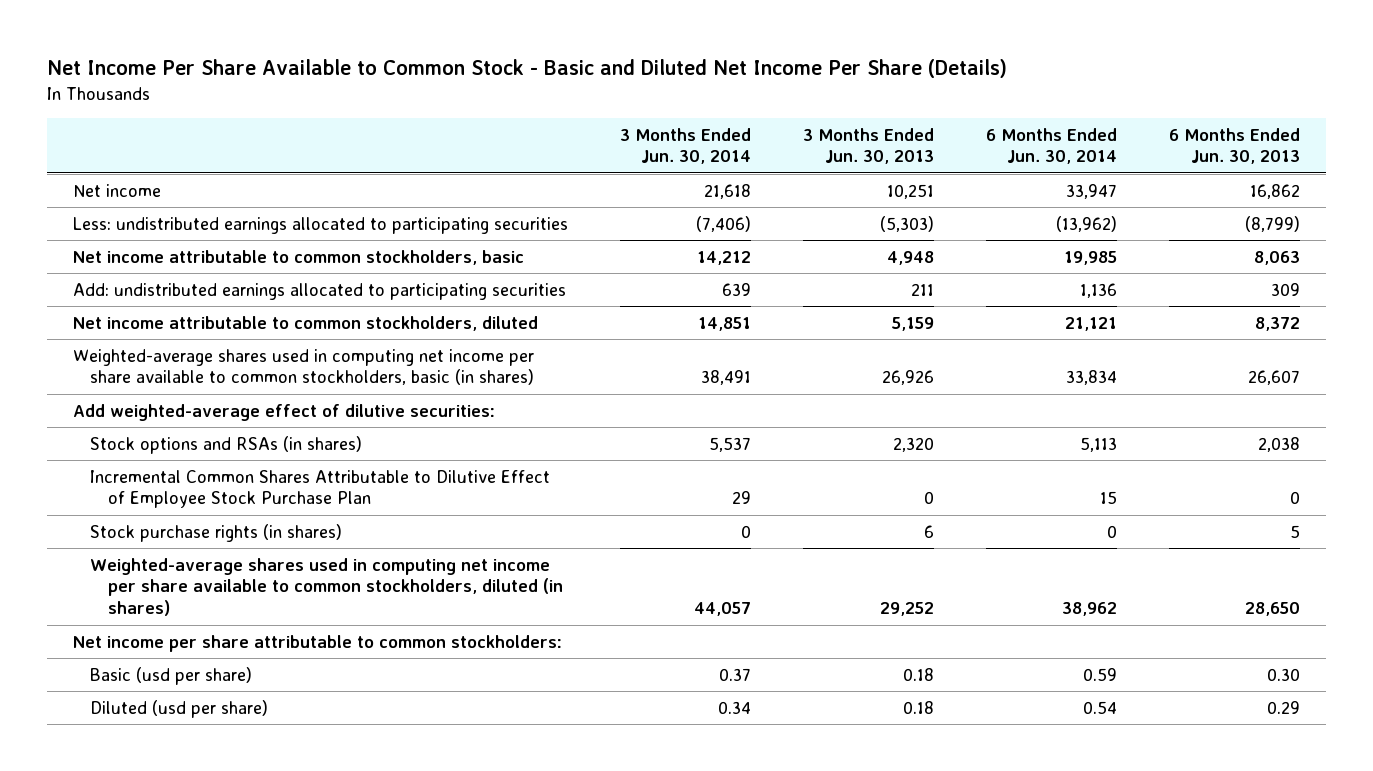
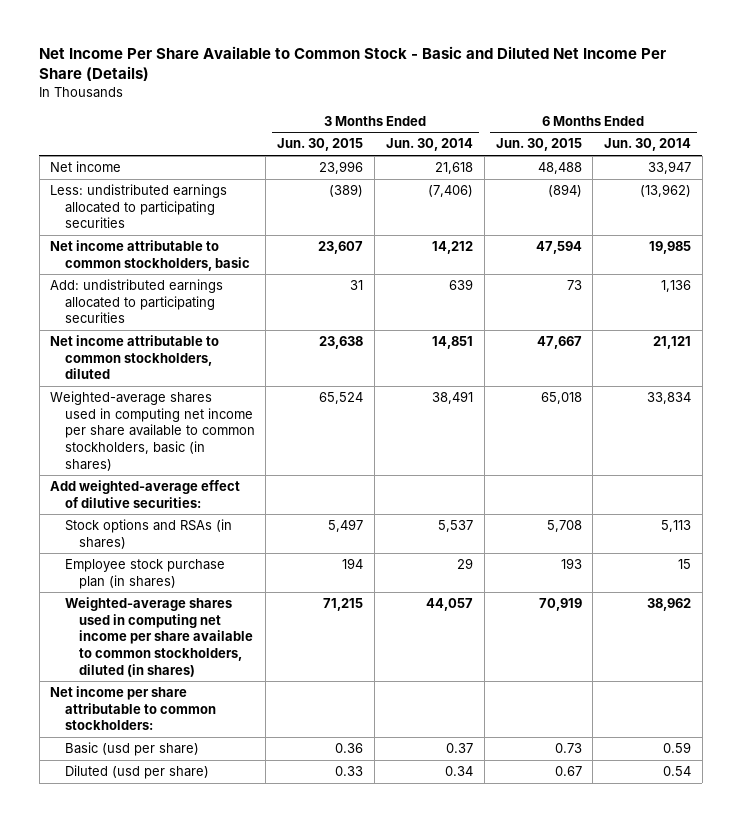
- | 3 Months Ended Jun. 30, 2014 | 3 Months Ended Jun. 30, 2013 | 6 Months Ended Jun. 30, 2014 | 6 Months Ended Jun. 30, 2013
+ | 3 Months Ended Jun. 30, 2015 | 3 Months Ended Jun. 30, 2014 | 6 Months Ended Jun. 30, 2015 | 6 Months Ended Jun. 30, 2014
- Incremental Common Shares Attributable to Dilutive Effect of Employee Stock Purchase Plan | 29 | 0 | 15 | 0
- Stock purchase rights (in shares) | 0 | 6 | 0 | 5
+ Employee stock purchase plan (in shares) | 194 | 29 | 193 | 15

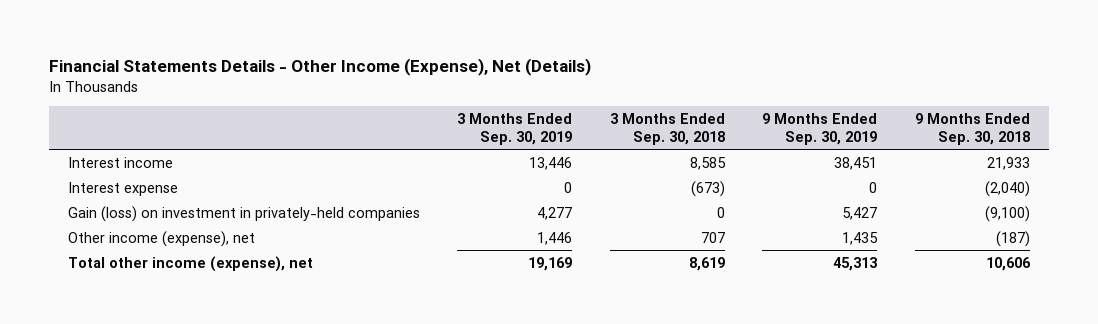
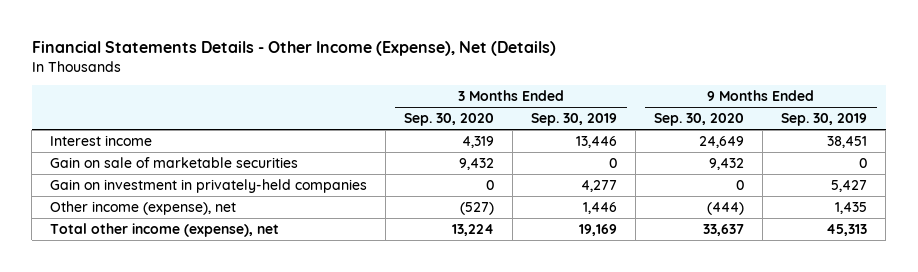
- | 3 Months Ended Sep. 30, 2019 | 3 Months Ended Sep. 30, 2018 | 9 Months Ended Sep. 30, 2019 | 9 Months Ended Sep. 30, 2018
+ | 3 Months Ended Sep. 30, 2020 | 3 Months Ended Sep. 30, 2019 | 9 Months Ended Sep. 30, 2020 | 9 Months Ended Sep. 30, 2019
- Interest expense | 0 | (673) | 0 | (2,040)
- Gain (loss) on investment in privately-held companies | 4,277 | 0 | 5,427 | (9,100)
+ Gain on sale of marketable securities | 9,432 | 0 | 9,432 | 0
+ Gain on investment in privately-held companies | 0 | 4,277 | 0 | 5,427

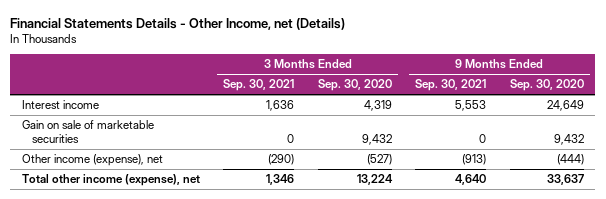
- Financial Statements Details - Other Income (Expense), Net (Details)
+ Financial Statements Details - Other Income, net (Details)
- | 3 Months Ended Sep. 30, 2020 | 3 Months Ended Sep. 30, 2019 | 9 Months Ended Sep. 30, 2020 | 9 Months Ended Sep. 30, 2019
+ | 3 Months Ended Sep. 30, 2021 | 3 Months Ended Sep. 30, 2020 | 9 Months Ended Sep. 30, 2021 | 9 Months Ended Sep. 30, 2020
- Gain on investment in privately-held companies | 0 | 4,277 | 0 | 5,427

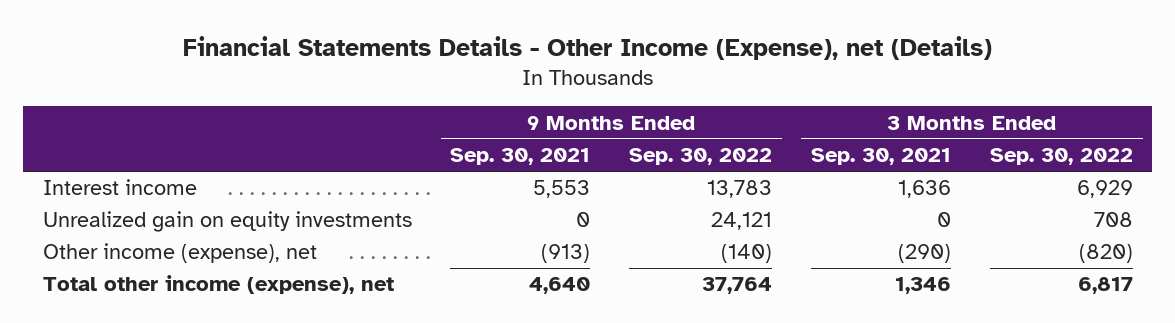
- Financial Statements Details - Other Income, net (Details)
+ Financial Statements Details - Other Income (Expense), net (Details)
- | 3 Months Ended Sep. 30, 2021 | 3 Months Ended Sep. 30, 2020 | 9 Months Ended Sep. 30, 2021 | 9 Months Ended Sep. 30, 2020
+ | 9 Months Ended Sep. 30, 2021 | 9 Months Ended Sep. 30, 2022 | 3 Months Ended Sep. 30, 2021 | 3 Months Ended Sep. 30, 2022
- Gain on sale of marketable securities | 0 | 9,432 | 0 | 9,432
+ Unrealized gain on equity investments | 0 | 24,121 | 0 | 708

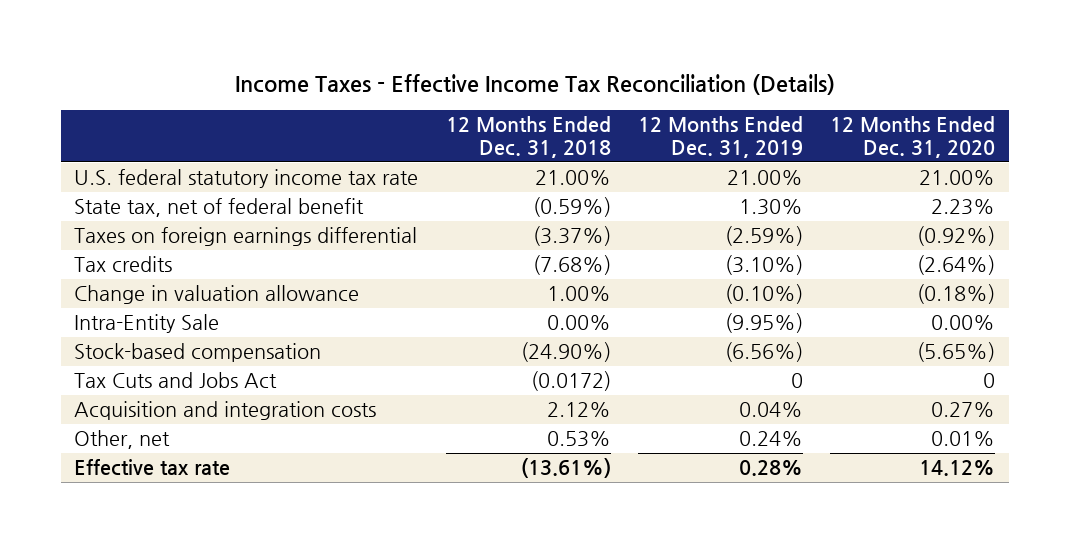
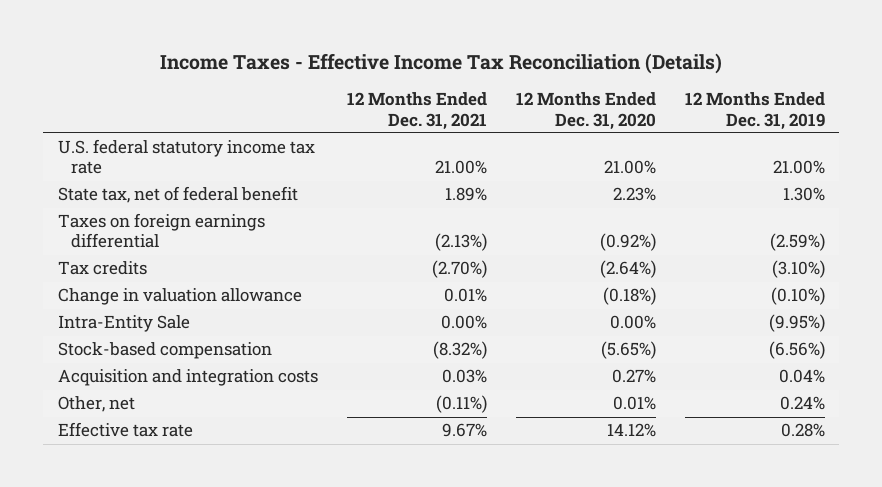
- | 12 Months Ended Dec. 31, 2018 | 12 Months Ended Dec. 31, 2019 | 12 Months Ended Dec. 31, 2020
+ | 12 Months Ended Dec. 31, 2021 | 12 Months Ended Dec. 31, 2020 | 12 Months Ended Dec. 31, 2019
- Tax Cuts and Jobs Act | (0.0172) | 0 | 0

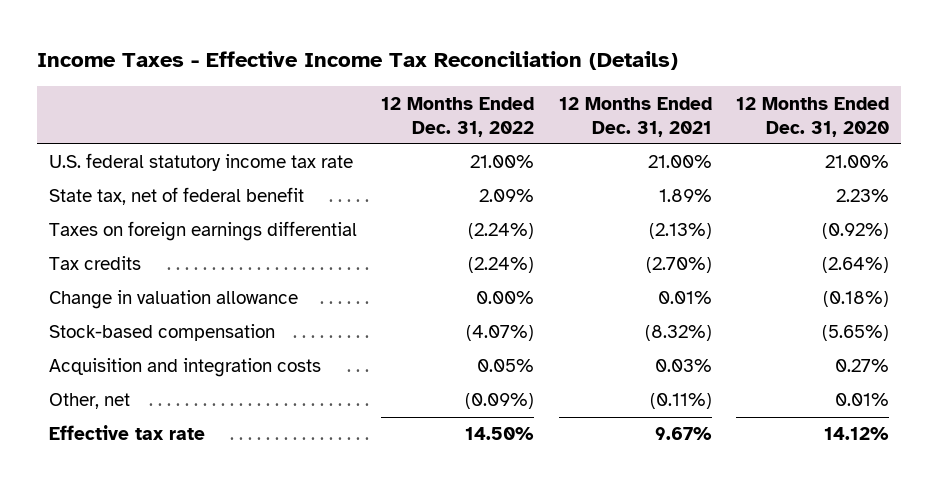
- | 12 Months Ended Dec. 31, 2021 | 12 Months Ended Dec. 31, 2020 | 12 Months Ended Dec. 31, 2019
+ | 12 Months Ended Dec. 31, 2022 | 12 Months Ended Dec. 31, 2021 | 12 Months Ended Dec. 31, 2020
- Intra-Entity Sale | 0.00% | 0.00% | (9.95%)

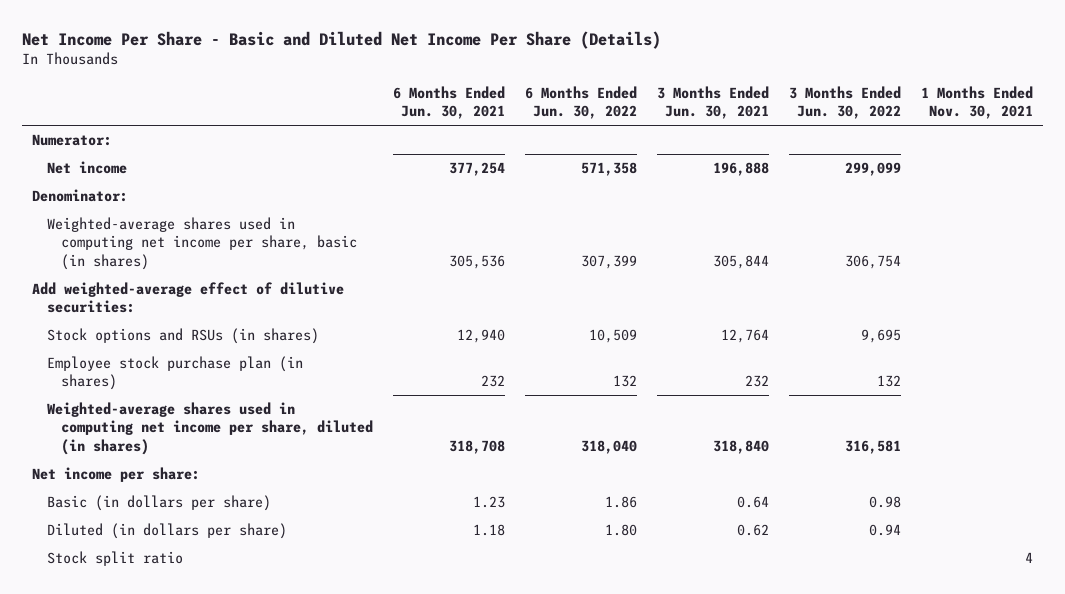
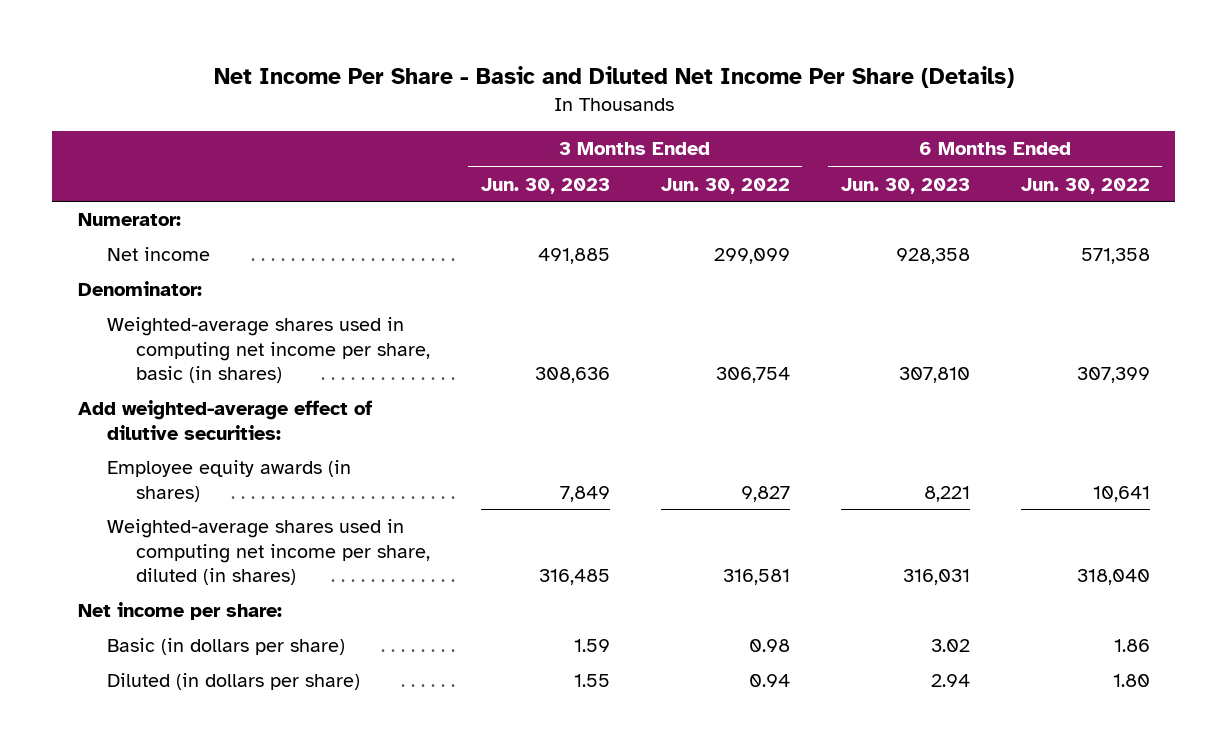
- | 6 Months Ended Jun. 30, 2021 | 6 Months Ended Jun. 30, 2022 | 3 Months Ended Jun. 30, 2021 | 3 Months Ended Jun. 30, 2022 | 1 Months Ended Nov. 30, 2021
+ | 3 Months Ended Jun. 30, 2023 | 3 Months Ended Jun. 30, 2022 | 6 Months Ended Jun. 30, 2023 | 6 Months Ended Jun. 30, 2022
- Stock options and RSUs (in shares) | 12,940 | 10,509 | 12,764 | 9,695 |
- Employee stock purchase plan (in shares) | 232 | 132 | 232 | 132 |
+ Employee equity awards (in shares) | 7,849 | 9,827 | 8,221 | 10,641
- Stock split ratio | | | | | 4

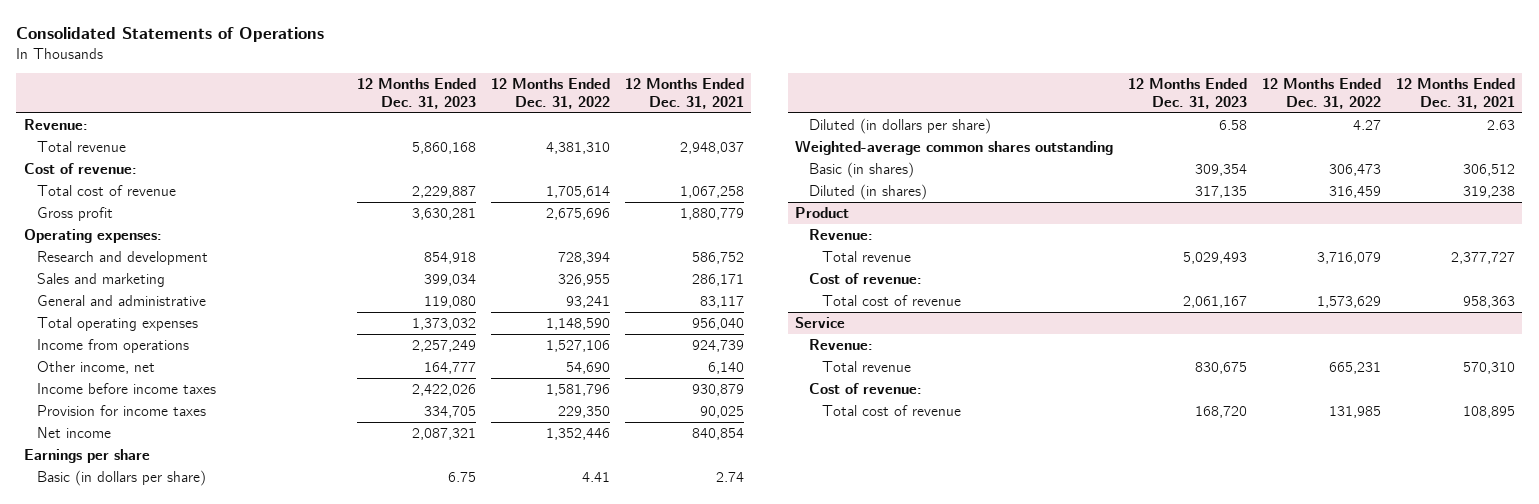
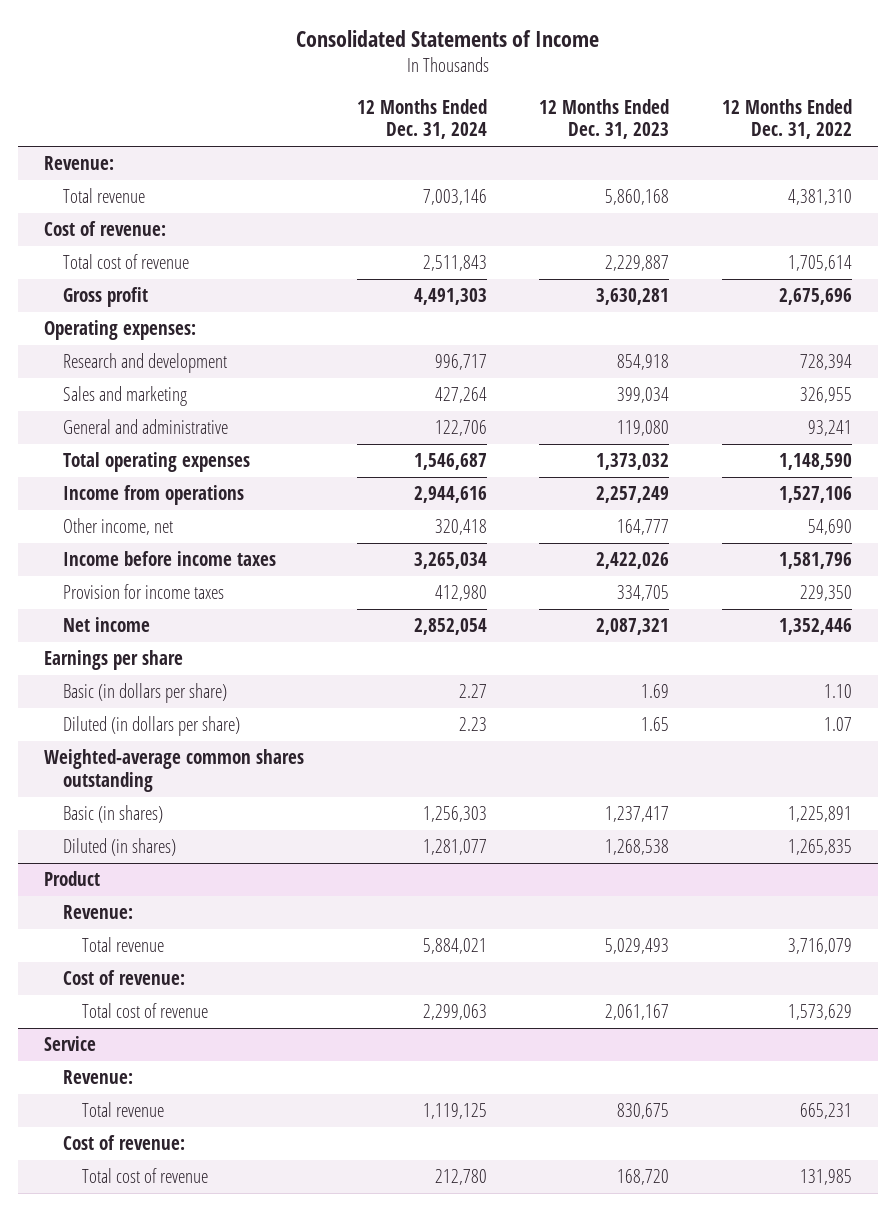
- Consolidated Statements of Operations
+ Consolidated Statements of Income
- | 12 Months Ended Dec. 31, 2023 | 12 Months Ended Dec. 31, 2022 | 12 Months Ended Dec. 31, 2021
+ | 12 Months Ended Dec. 31, 2024 | 12 Months Ended Dec. 31, 2023 | 12 Months Ended Dec. 31, 2022
- Basic (in dollars per share) | 6.75 | 4.41 | 2.74
- Diluted (in dollars per share) | 6.58 | 4.27 | 2.63
+ Basic (in dollars per share) | 2.27 | 1.69 | 1.10
+ Diluted (in dollars per share) | 2.23 | 1.65 | 1.07
- Basic (in shares) | 309,354 | 306,473 | 306,512
- Diluted (in shares) | 317,135 | 316,459 | 319,238
+ Basic (in shares) | 1,256,303 | 1,237,417 | 1,225,891
+ Diluted (in shares) | 1,281,077 | 1,268,538 | 1,265,835

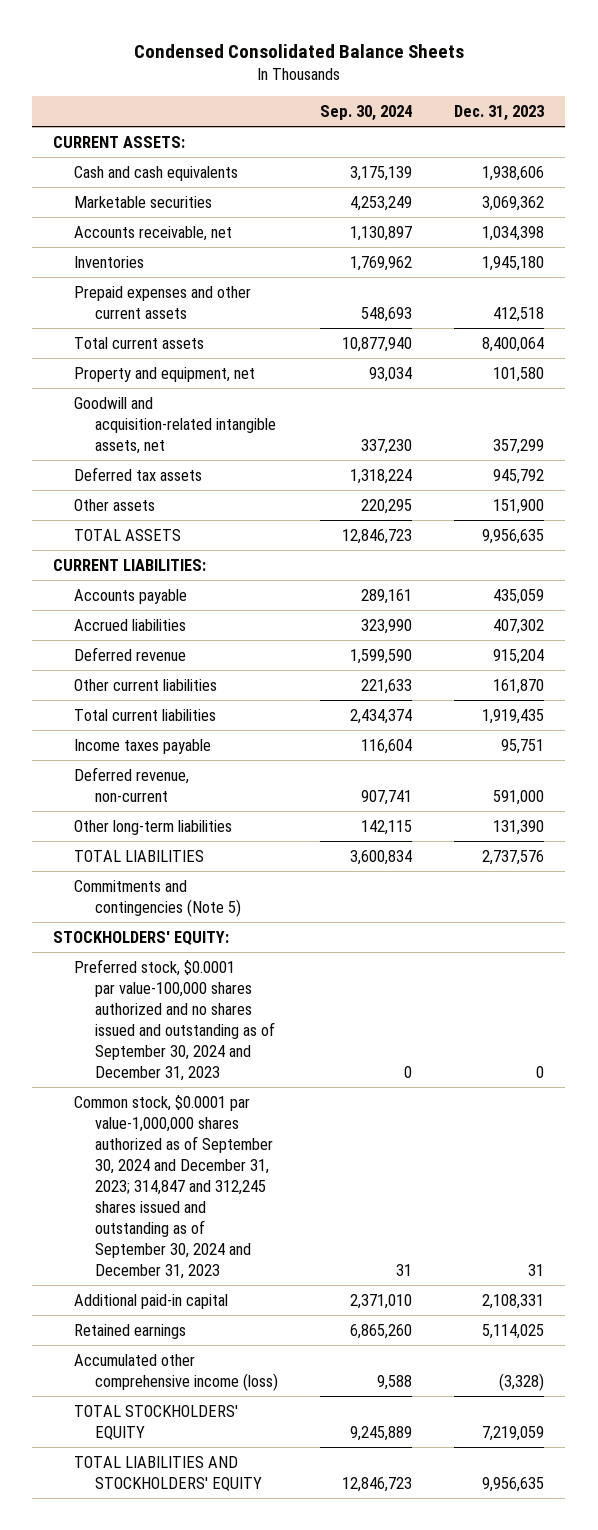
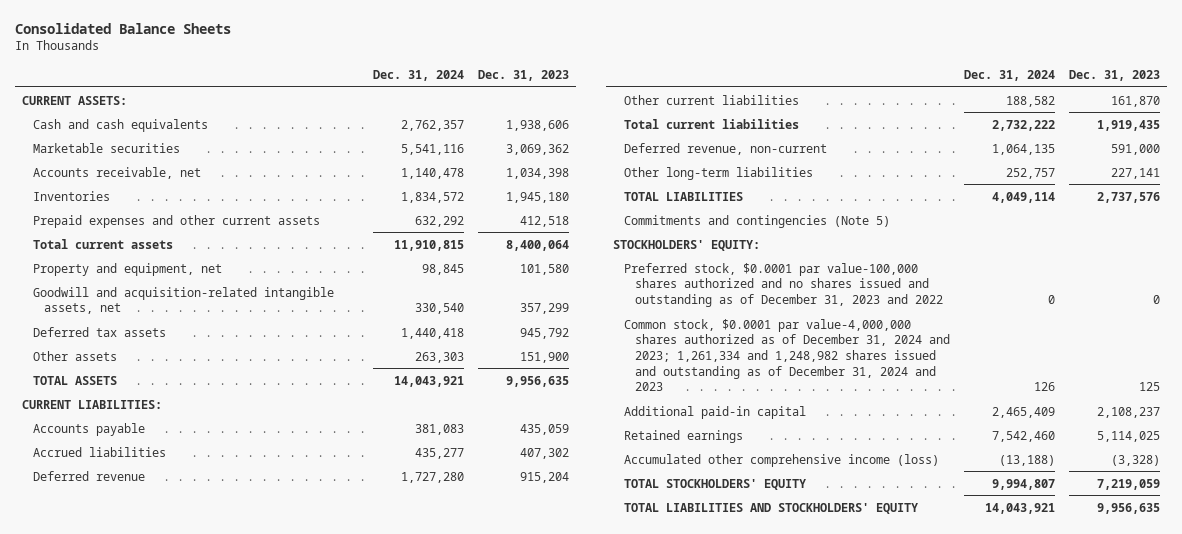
- Condensed Consolidated Balance Sheets
+ Consolidated Balance Sheets
- | Sep. 30, 2024 | Dec. 31, 2023
+ | Dec. 31, 2024 | Dec. 31, 2023
- Income taxes payable | 116,604 | 95,751
- Other long-term liabilities | 142,115 | 131,390
+ Other long-term liabilities | 252,757 | 227,141
- Preferred stock, $0.0001 par value-100,000 shares authorized and no shares issued and outstanding as of September 30, 2024 and December 31, 2023 | 0 | 0
- Common stock, $0.0001 par value-1,000,000 shares authorized as of September 30, 2024 and December 31, 2023; 314,847 and 312,245 shares issued and outstanding as of September 30, 2024 and December 31, 2023 | 31 | 31
- Additional paid-in capital | 2,371,010 | 2,108,331
+ Preferred stock, $0.0001 par value-100,000 shares authorized and no shares issued and outstanding as of December 31, 2023 and 2022 | 0 | 0
+ Common stock, $0.0001 par value-4,000,000 shares authorized as of December 31, 2024 and 2023; 1,261,334 and 1,248,982 shares issued and outstanding as of December 31, 2024 and 2023 | 126 | 125
+ Additional paid-in capital | 2,465,409 | 2,108,237

